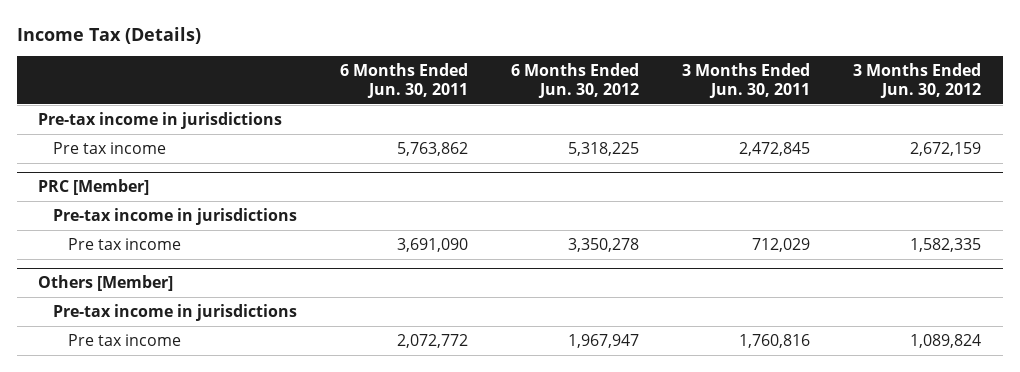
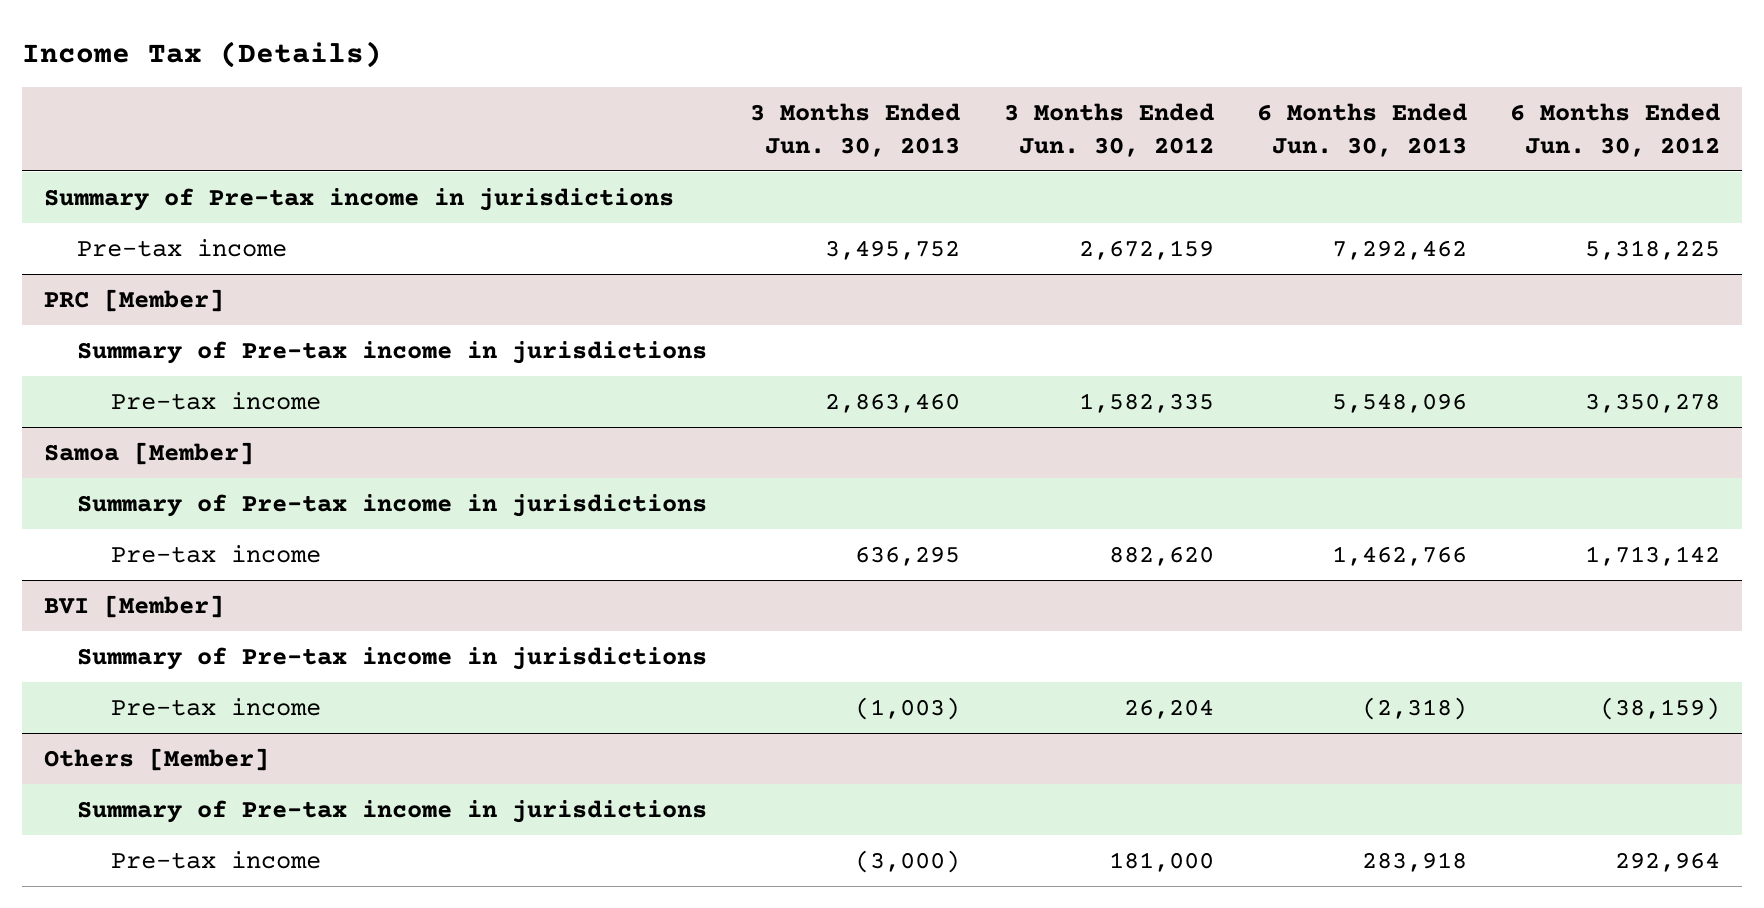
- | 6 Months Ended Jun. 30, 2011 | 6 Months Ended Jun. 30, 2012 | 3 Months Ended Jun. 30, 2011 | 3 Months Ended Jun. 30, 2012
+ | 3 Months Ended Jun. 30, 2013 | 3 Months Ended Jun. 30, 2012 | 6 Months Ended Jun. 30, 2013 | 6 Months Ended Jun. 30, 2012
- Pre-tax income in jurisdictions
- Pre tax income | 5,763,862 | 5,318,225 | 2,472,845 | 2,672,159
+ Summary of Pre-tax income in jurisdictions
+ Pre-tax income | 3,495,752 | 2,672,159 | 7,292,462 | 5,318,225
@ PRC [Member]
- Pre-tax income in jurisdictions
- Pre tax income | 3,691,090 | 3,350,278 | 712,029 | 1,582,335
+ Summary of Pre-tax income in jurisdictions
+ Pre-tax income | 2,863,460 | 1,582,335 | 5,548,096 | 3,350,278
+ Samoa [Member]
+ Summary of Pre-tax income in jurisdictions
+ Pre-tax income | 636,295 | 882,620 | 1,462,766 | 1,713,142
+ BVI [Member]
+ Summary of Pre-tax income in jurisdictions
+ Pre-tax income | (1,003) | 26,204 | (2,318) | (38,159)
@ Others [Member]
- Pre-tax income in jurisdictions
- Pre tax income | 2,072,772 | 1,967,947 | 1,760,816 | 1,089,824
+ Summary of Pre-tax income in jurisdictions
+ Pre-tax income | (3,000) | 181,000 | 283,918 | 292,964

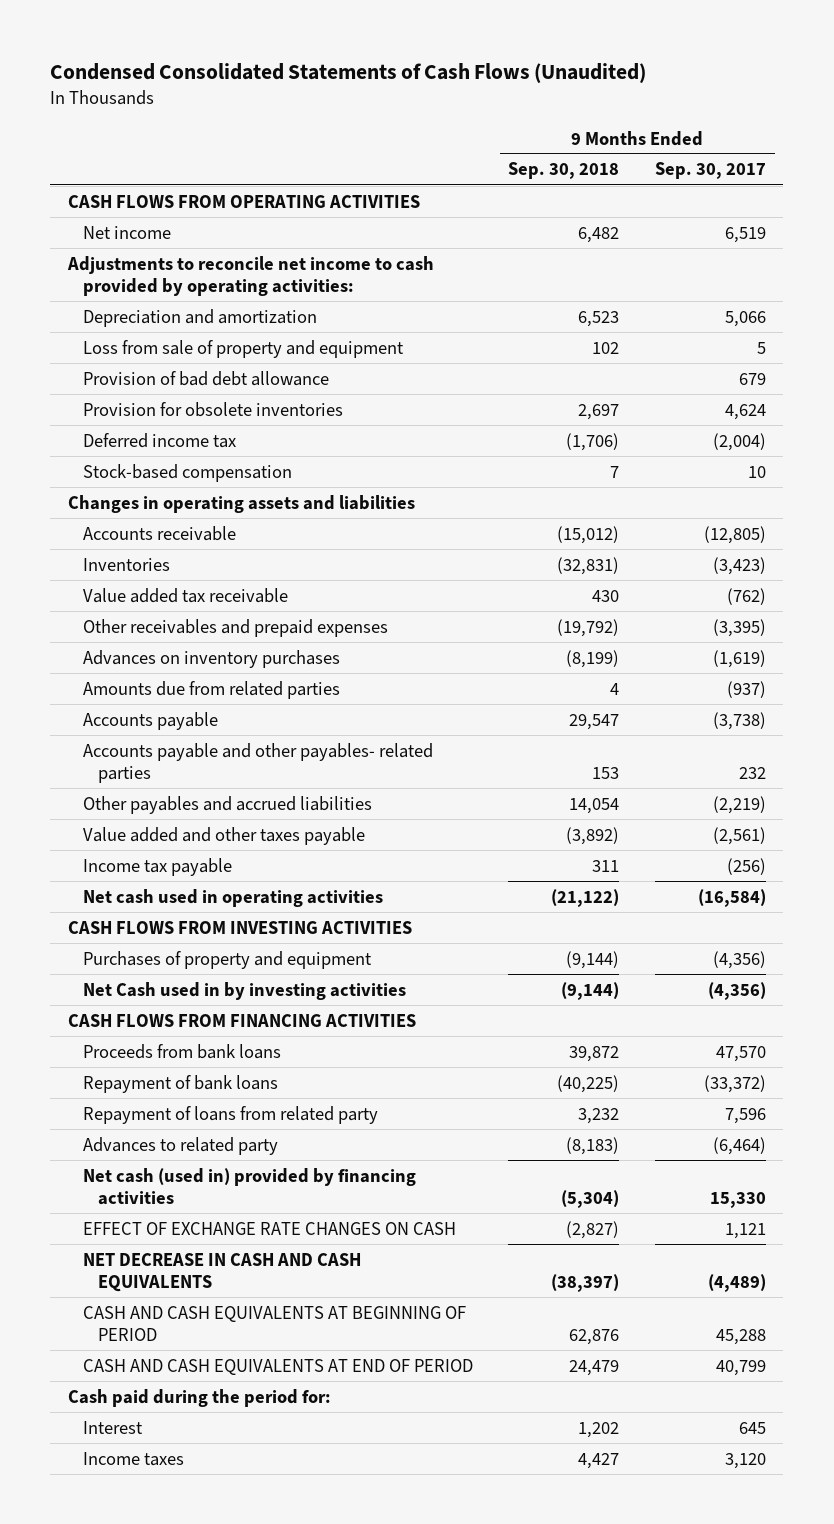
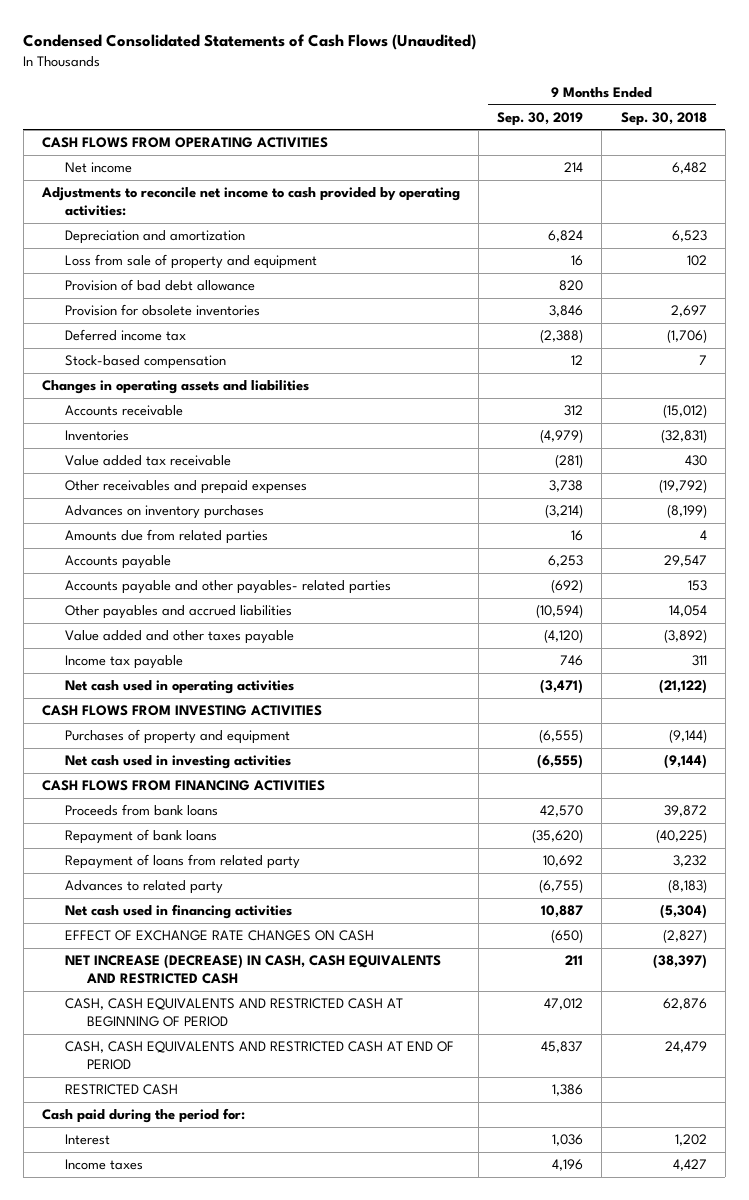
- | 9 Months Ended Sep. 30, 2018 | 9 Months Ended Sep. 30, 2017
+ | 9 Months Ended Sep. 30, 2019 | 9 Months Ended Sep. 30, 2018
- Net Cash used in by investing activities | (9,144) | (4,356)
+ Net cash used in investing activities | (6,555) | (9,144)
- Net cash (used in) provided by financing activities | (5,304) | 15,330
+ Net cash used in financing activities | 10,887 | (5,304)
- NET DECREASE IN CASH AND CASH EQUIVALENTS | (38,397) | (4,489)
- CASH AND CASH EQUIVALENTS AT BEGINNING OF PERIOD | 62,876 | 45,288
- CASH AND CASH EQUIVALENTS AT END OF PERIOD | 24,479 | 40,799
+ NET INCREASE (DECREASE) IN CASH, CASH EQUIVALENTS AND RESTRICTED CASH | 211 | (38,397)
+ CASH, CASH EQUIVALENTS AND RESTRICTED CASH AT BEGINNING OF PERIOD | 47,012 | 62,876
+ CASH, CASH EQUIVALENTS AND RESTRICTED CASH AT END OF PERIOD | 45,837 | 24,479
+ RESTRICTED CASH | 1,386 |

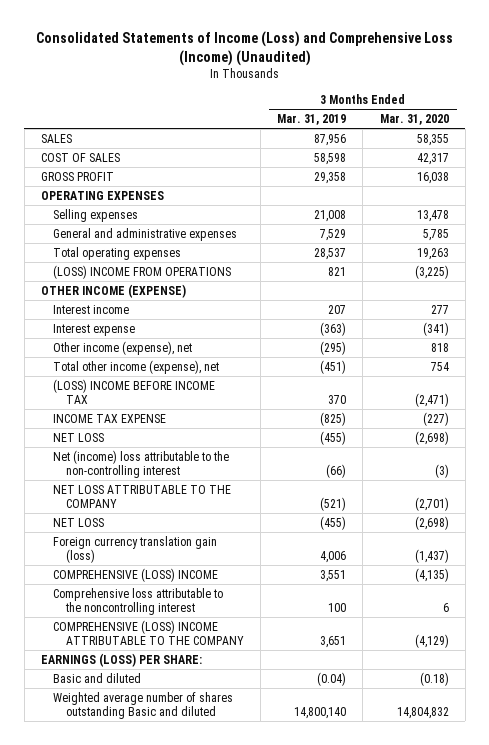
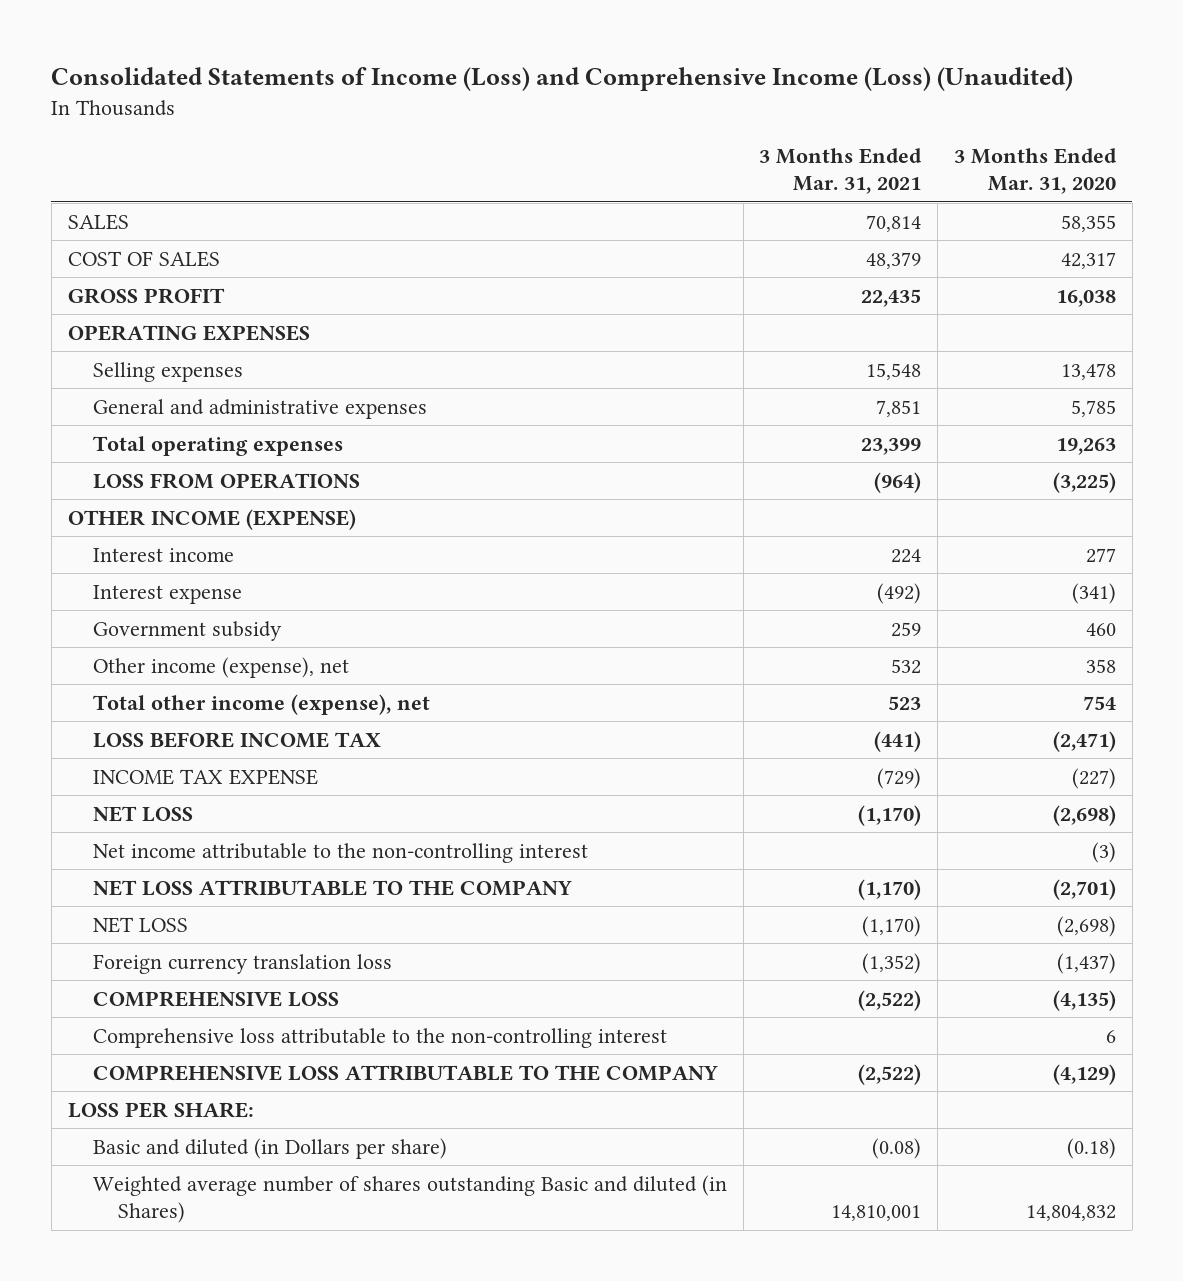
- Consolidated Statements of Income (Loss) and Comprehensive Loss (Income) (Unaudited)
+ Consolidated Statements of Income (Loss) and Comprehensive Income (Loss) (Unaudited)
- | 3 Months Ended Mar. 31, 2019 | 3 Months Ended Mar. 31, 2020
+ | 3 Months Ended Mar. 31, 2021 | 3 Months Ended Mar. 31, 2020
- (LOSS) INCOME FROM OPERATIONS | 821 | (3,225)
+ LOSS FROM OPERATIONS | (964) | (3,225)
- Other income (expense), net | (295) | 818
+ Government subsidy | 259 | 460
+ Other income (expense), net | 532 | 358
- (LOSS) INCOME BEFORE INCOME TAX | 370 | (2,471)
+ LOSS BEFORE INCOME TAX | (441) | (2,471)
- Net (income) loss attributable to the non-controlling interest | (66) | (3)
+ Net income attributable to the non-controlling interest | | (3)
- Foreign currency translation gain (loss) | 4,006 | (1,437)
- COMPREHENSIVE (LOSS) INCOME | 3,551 | (4,135)
- Comprehensive loss attributable to the noncontrolling interest | 100 | 6
- COMPREHENSIVE (LOSS) INCOME ATTRIBUTABLE TO THE COMPANY | 3,651 | (4,129)
- EARNINGS (LOSS) PER SHARE:
- Basic and diluted | (0.04) | (0.18)
- Weighted average number of shares outstanding Basic and diluted | 14,800,140 | 14,804,832
+ Foreign currency translation loss | (1,352) | (1,437)
+ COMPREHENSIVE LOSS | (2,522) | (4,135)
+ Comprehensive loss attributable to the non-controlling interest | | 6
+ COMPREHENSIVE LOSS ATTRIBUTABLE TO THE COMPANY | (2,522) | (4,129)
+ LOSS PER SHARE:
+ Basic and diluted (in Dollars per share) | (0.08) | (0.18)
+ Weighted average number of shares outstanding Basic and diluted (in Shares) | 14,810,001 | 14,804,832

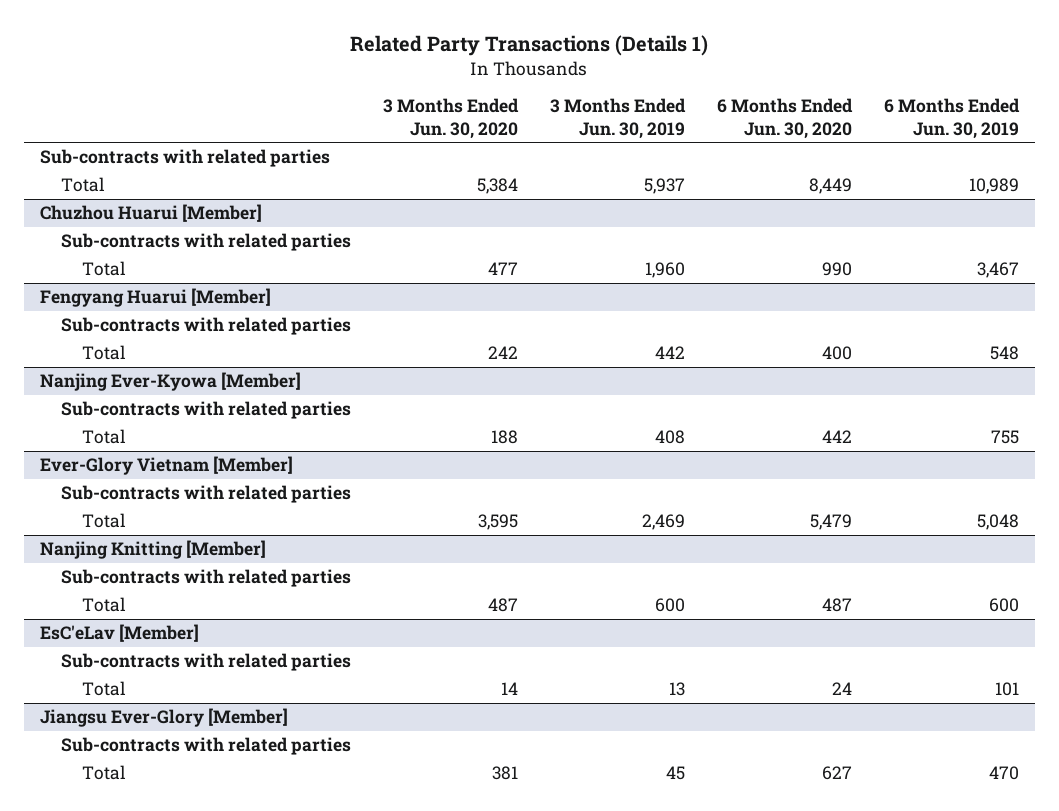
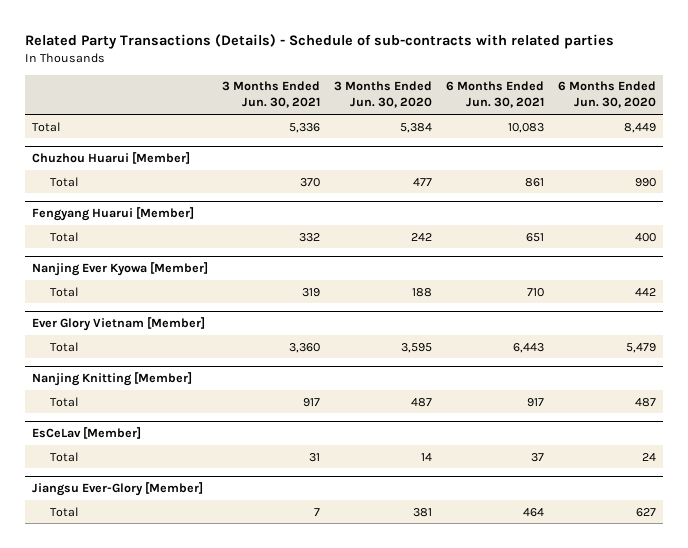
- Related Party Transactions (Details 1)
+ Related Party Transactions (Details) - Schedule of sub-contracts with related parties
- | 3 Months Ended Jun. 30, 2020 | 3 Months Ended Jun. 30, 2019 | 6 Months Ended Jun. 30, 2020 | 6 Months Ended Jun. 30, 2019
+ | 3 Months Ended Jun. 30, 2021 | 3 Months Ended Jun. 30, 2020 | 6 Months Ended Jun. 30, 2021 | 6 Months Ended Jun. 30, 2020
- Sub-contracts with related parties
@ Chuzhou Huarui [Member]
- Sub-contracts with related parties
@ Fengyang Huarui [Member]
- Sub-contracts with related parties
- Nanjing Ever-Kyowa [Member]
- Sub-contracts with related parties
+ Nanjing Ever Kyowa [Member]
- Ever-Glory Vietnam [Member]
- Sub-contracts with related parties
+ Ever Glory Vietnam [Member]
@ Nanjing Knitting [Member]
- Sub-contracts with related parties
- EsC'eLav [Member]
- Sub-contracts with related parties
+ EsCeLav [Member]
@ Jiangsu Ever-Glory [Member]
- Sub-contracts with related parties

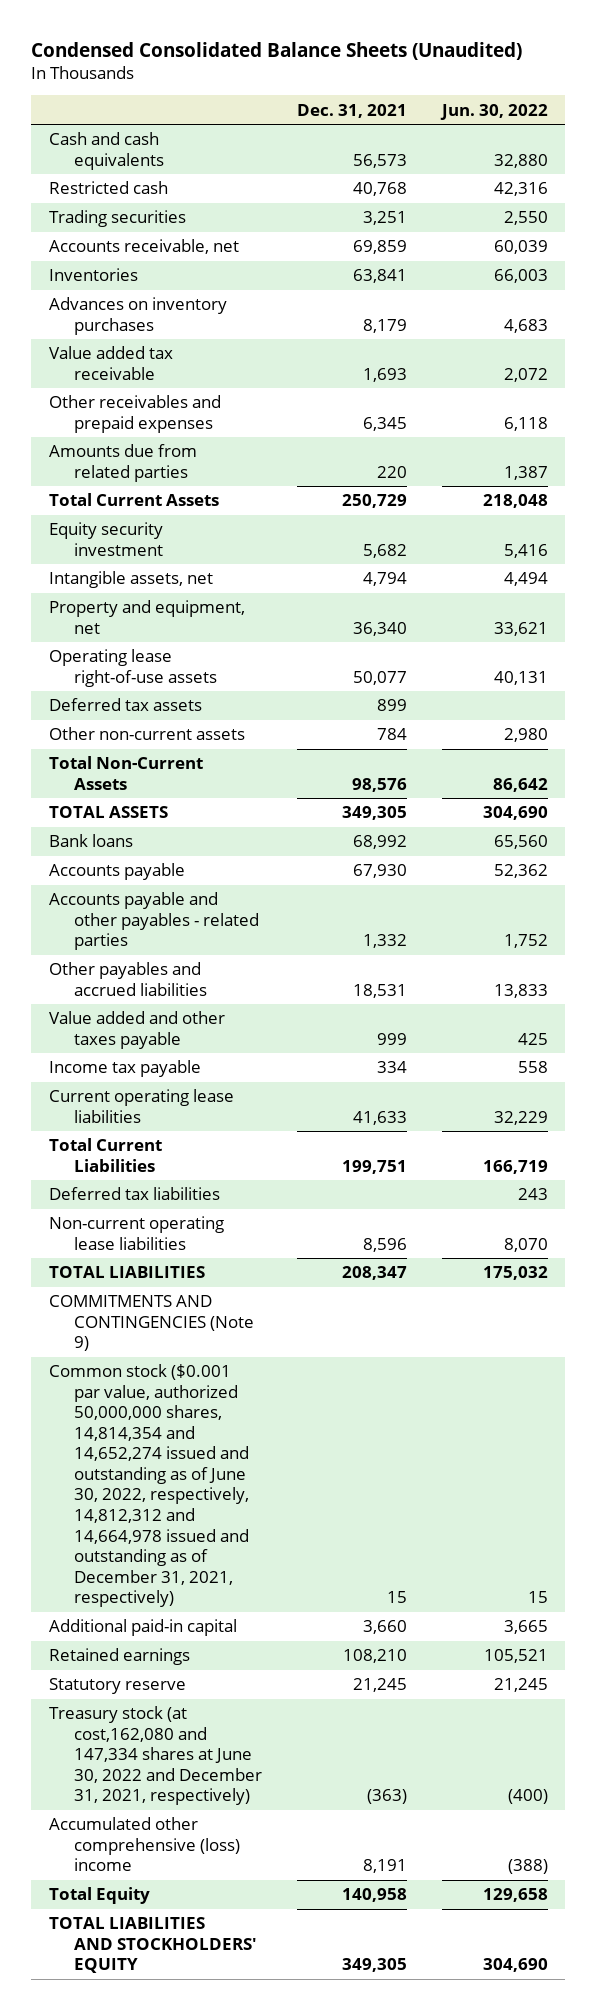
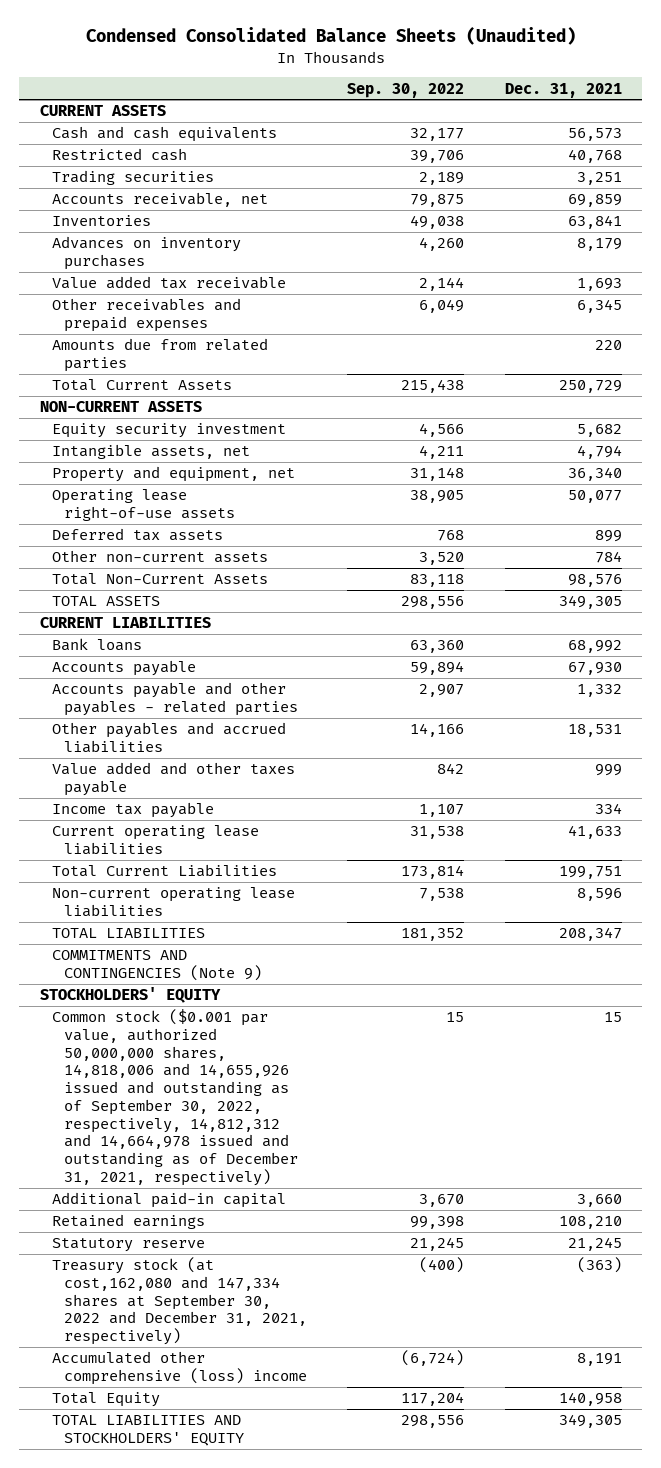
- | Dec. 31, 2021 | Jun. 30, 2022
+ | Sep. 30, 2022 | Dec. 31, 2021
+ CURRENT ASSETS
+ NON-CURRENT ASSETS
+ CURRENT LIABILITIES
- Deferred tax liabilities | | 243
- Common stock ($0.001 par value, authorized 50,000,000 shares, 14,814,354 and 14,652,274 issued and outstanding as of June 30, 2022, respectively, 14,812,312 and 14,664,978 issued and outstanding as of December 31, 2021, respectively) | 15 | 15
+ STOCKHOLDERS' EQUITY
+ Common stock ($0.001 par value, authorized 50,000,000 shares, 14,818,006 and 14,655,926 issued and outstanding as of September 30, 2022, respectively, 14,812,312 and 14,664,978 issued and outstanding as of December 31, 2021, respectively) | 15 | 15
- Treasury stock (at cost,162,080 and 147,334 shares at June 30, 2022 and December 31, 2021, respectively) | (363) | (400)
+ Treasury stock (at cost,162,080 and 147,334 shares at September 30, 2022 and December 31, 2021, respectively) | (400) | (363)

